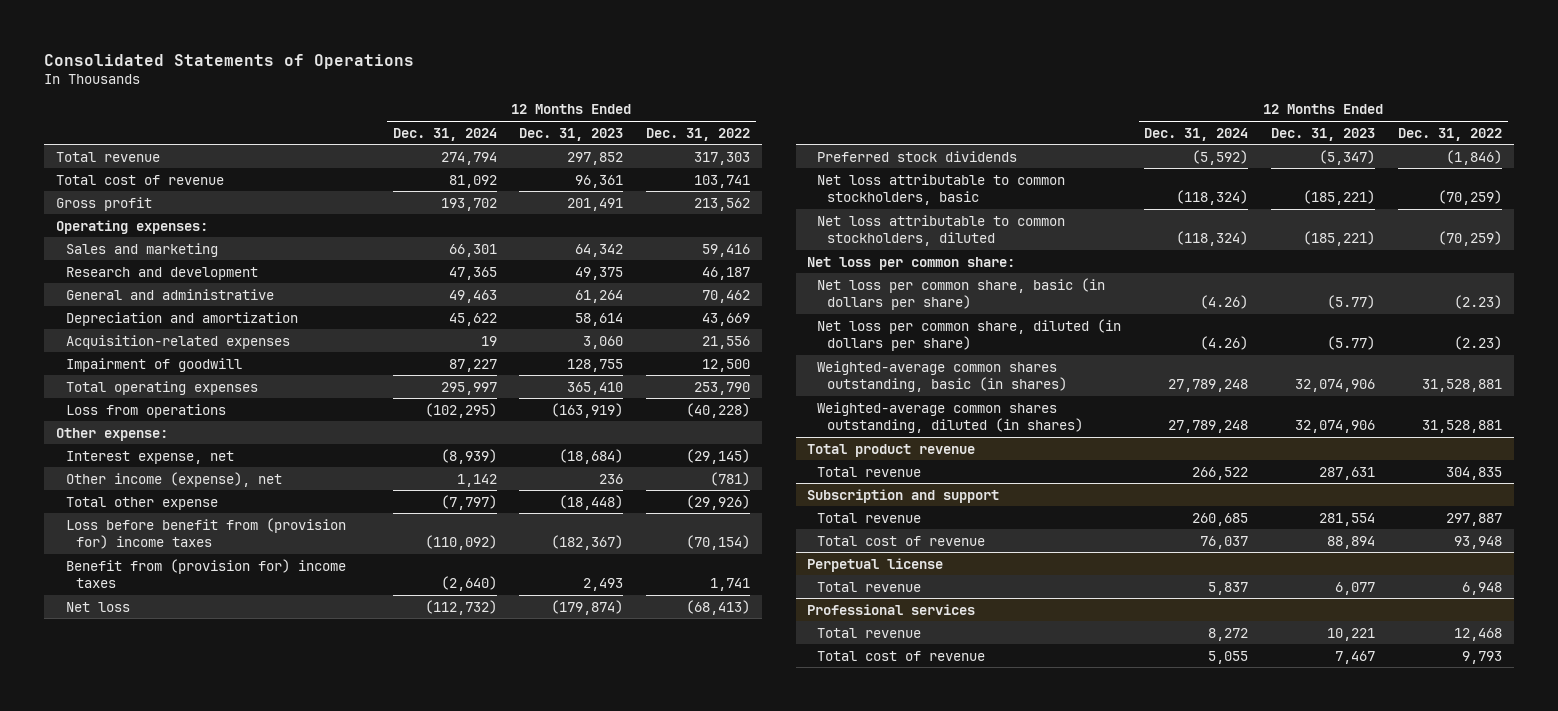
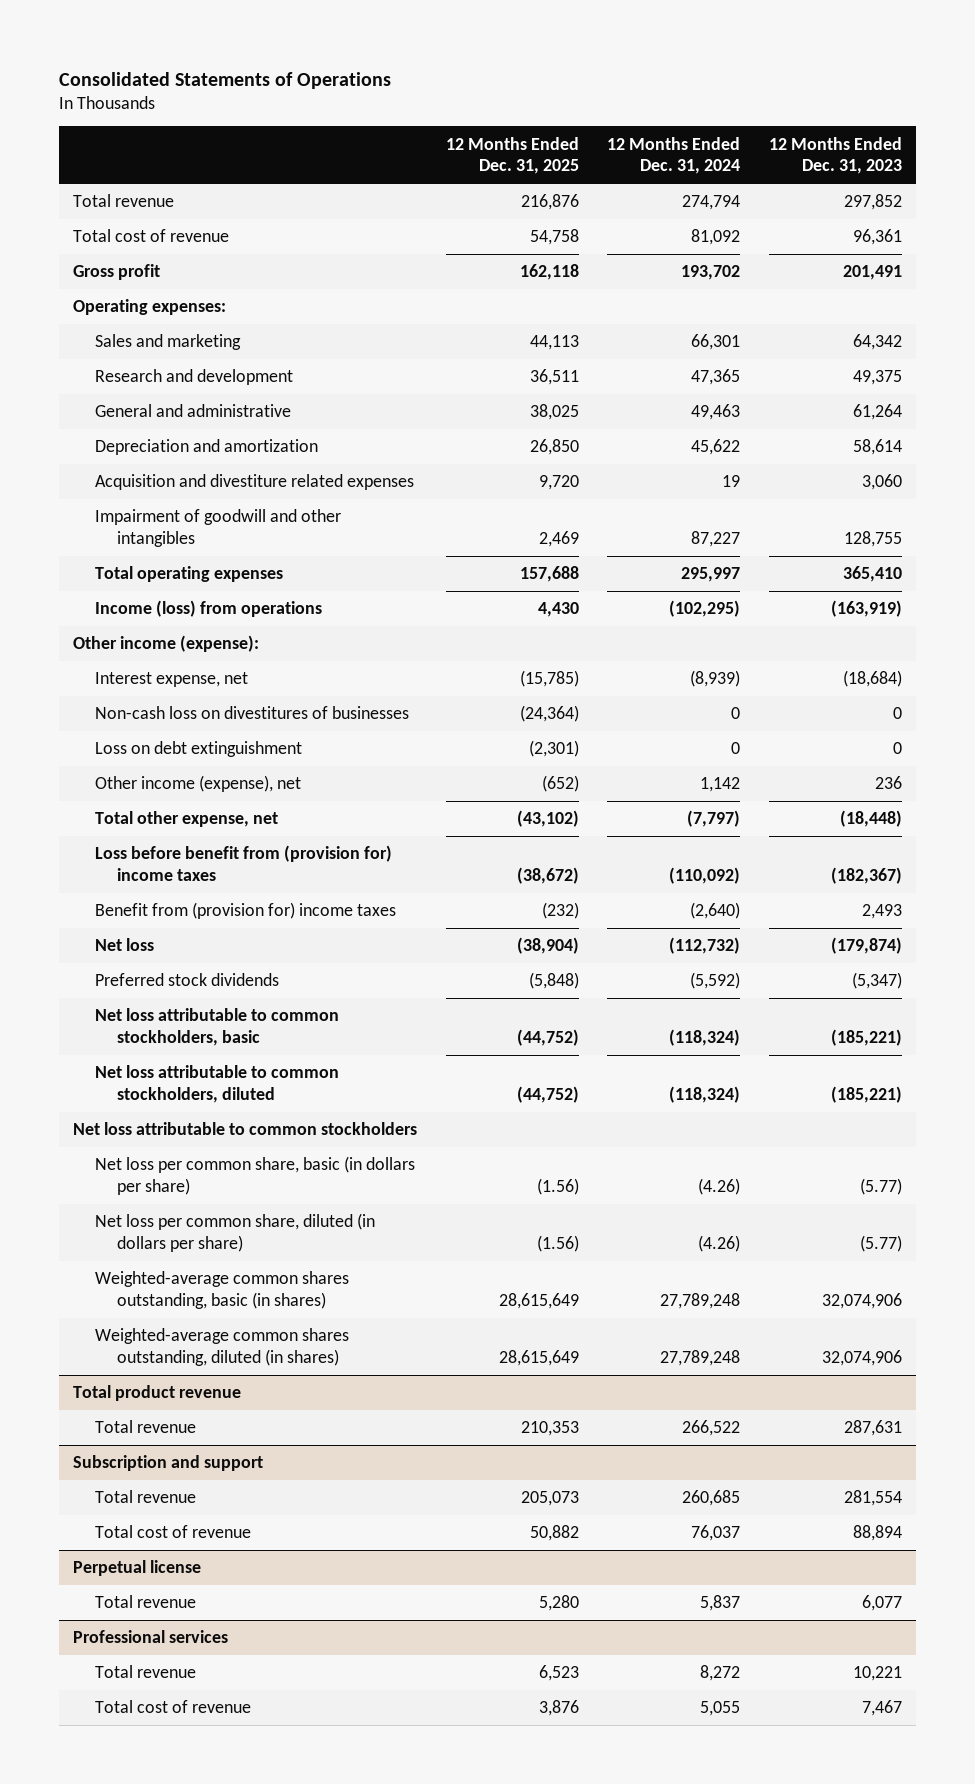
- | 12 Months Ended Dec. 31, 2024 | 12 Months Ended Dec. 31, 2023 | 12 Months Ended Dec. 31, 2022
+ | 12 Months Ended Dec. 31, 2025 | 12 Months Ended Dec. 31, 2024 | 12 Months Ended Dec. 31, 2023
- Acquisition-related expenses | 19 | 3,060 | 21,556
- Impairment of goodwill | 87,227 | 128,755 | 12,500
+ Acquisition and divestiture related expenses | 9,720 | 19 | 3,060
+ Impairment of goodwill and other intangibles | 2,469 | 87,227 | 128,755
- Loss from operations | (102,295) | (163,919) | (40,228)
- Other expense:
+ Income (loss) from operations | 4,430 | (102,295) | (163,919)
+ Other income (expense):
+ Non-cash loss on divestitures of businesses | (24,364) | 0 | 0
+ Loss on debt extinguishment | (2,301) | 0 | 0
- Total other expense | (7,797) | (18,448) | (29,926)
+ Total other expense, net | (43,102) | (7,797) | (18,448)
- Net loss per common share:
+ Net loss attributable to common stockholders

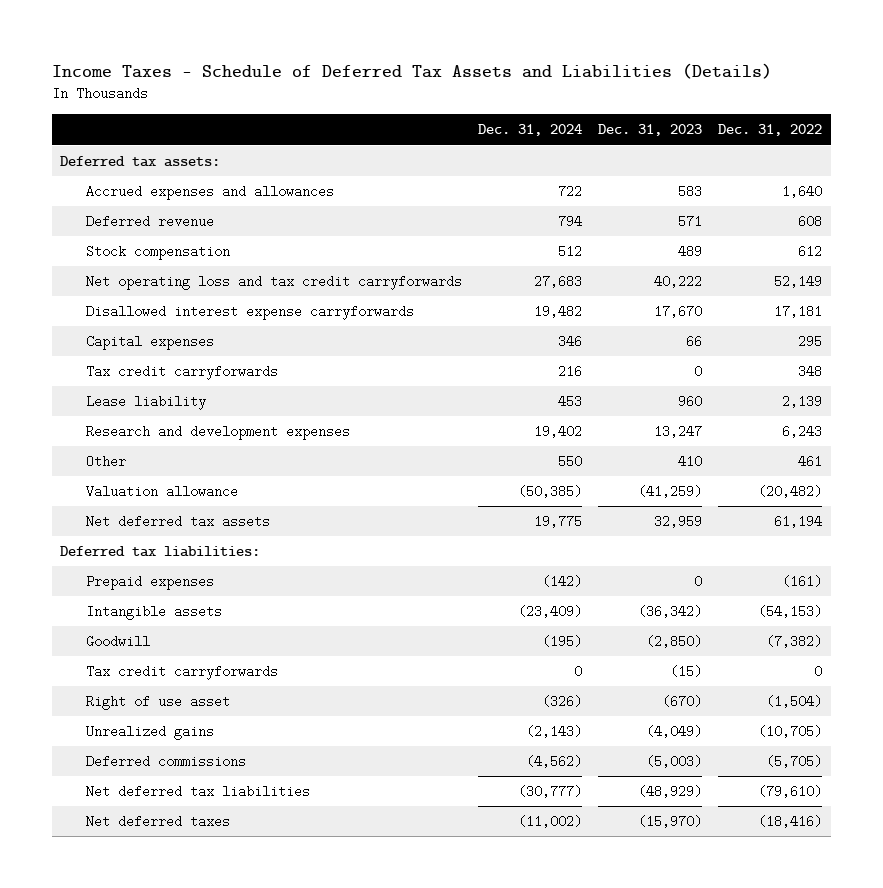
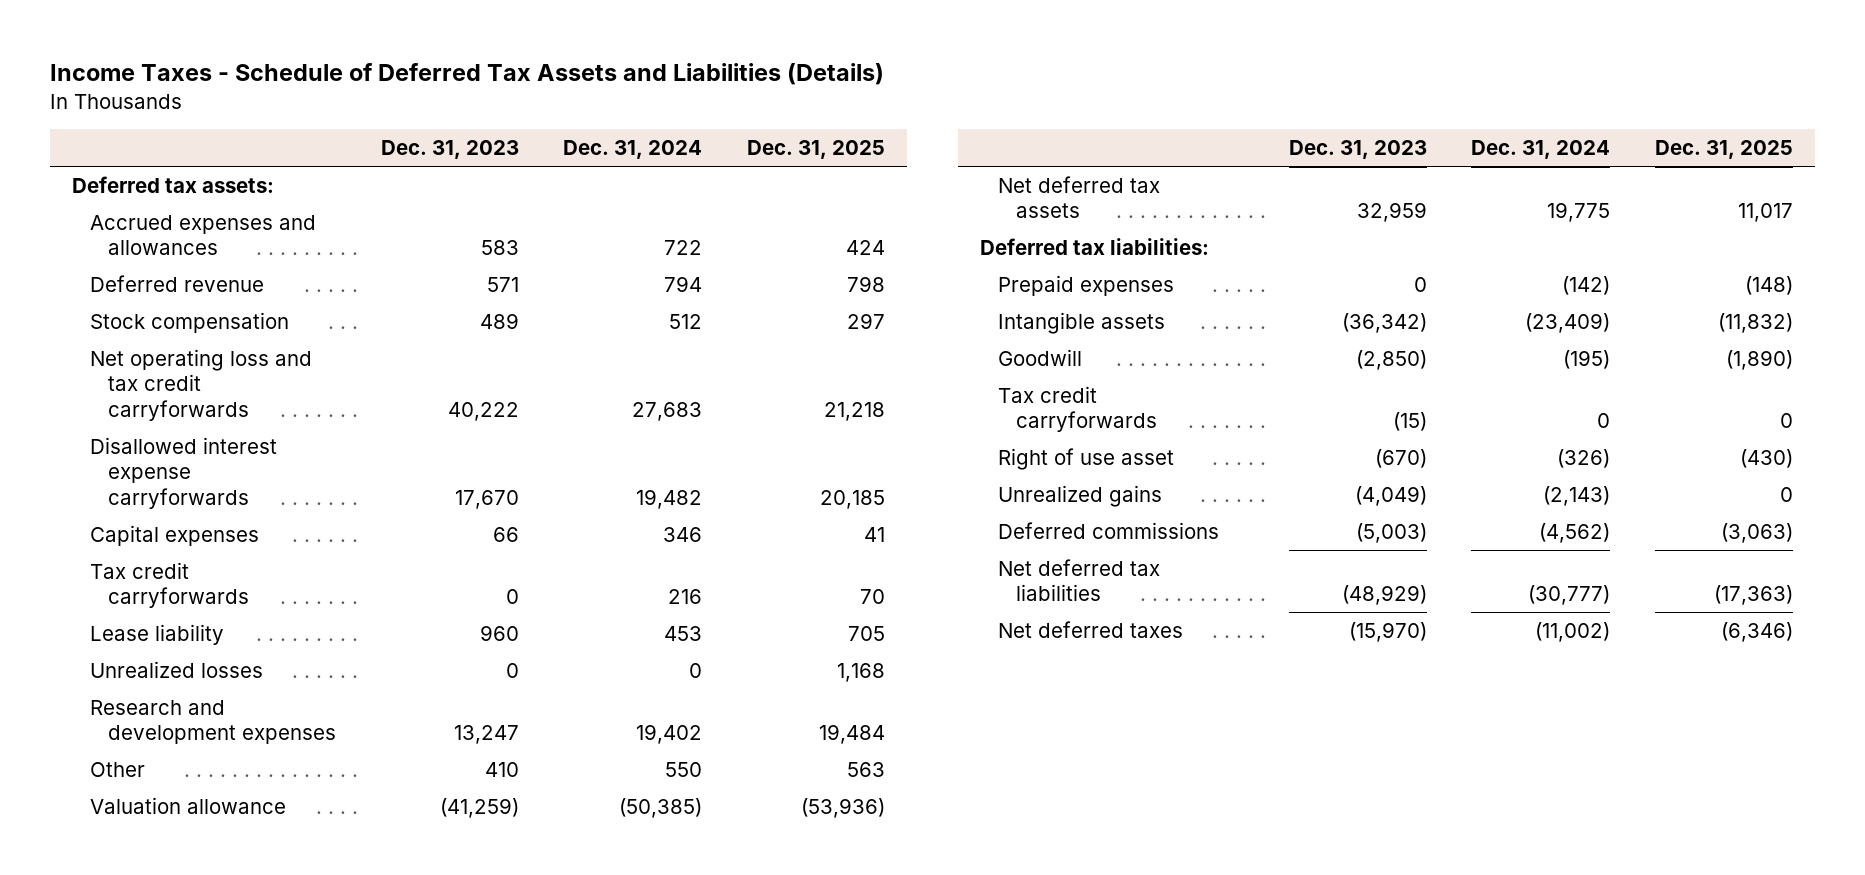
- | Dec. 31, 2024 | Dec. 31, 2023 | Dec. 31, 2022
+ | Dec. 31, 2023 | Dec. 31, 2024 | Dec. 31, 2025
+ Unrealized losses | 0 | 0 | 1,168

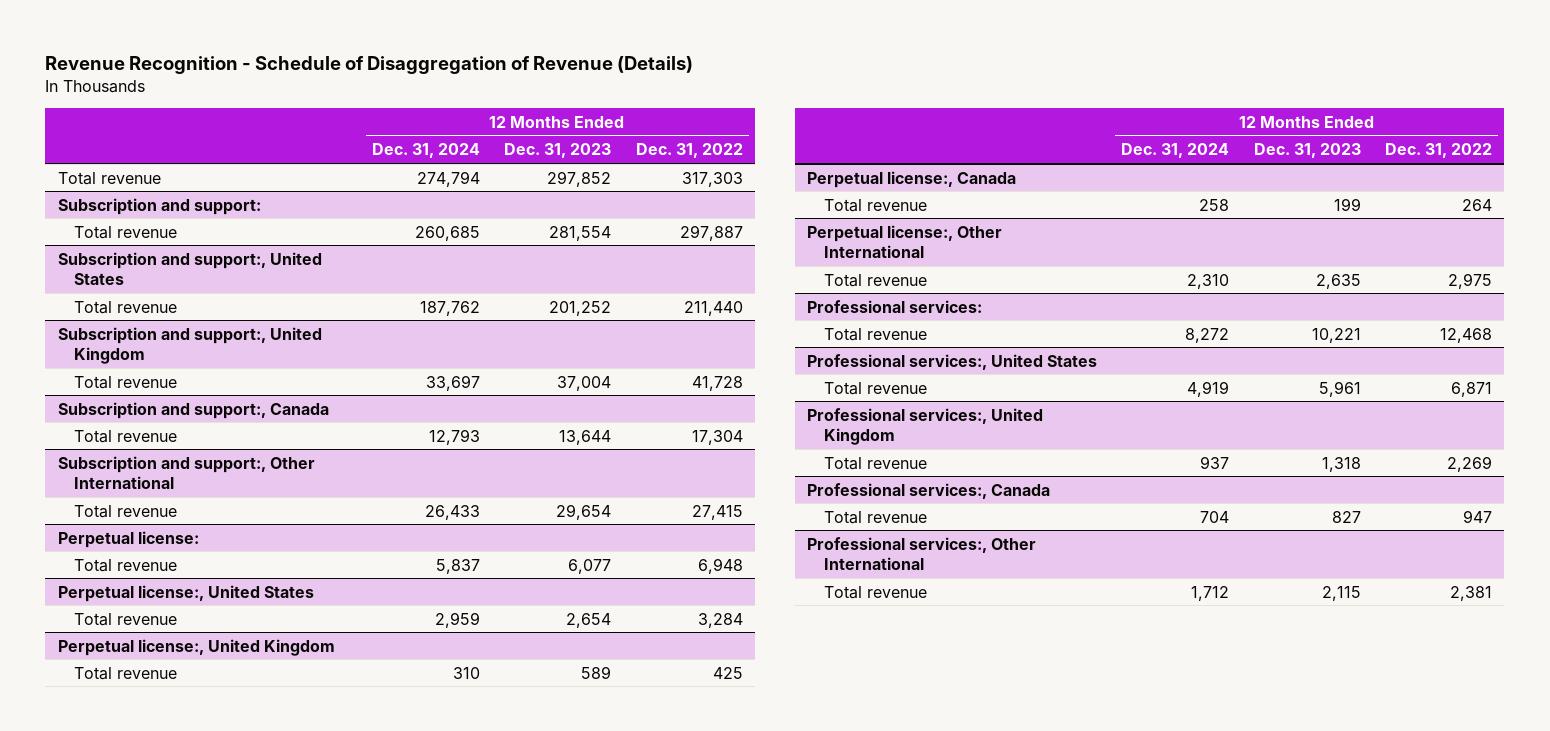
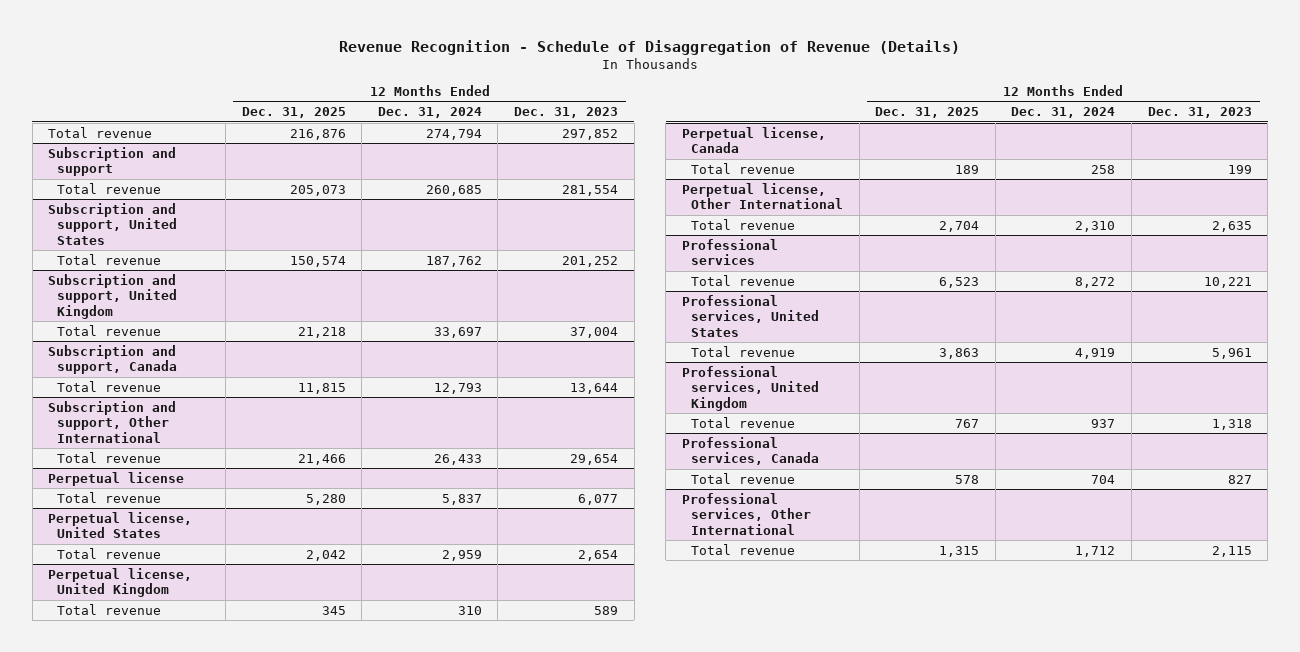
- | 12 Months Ended Dec. 31, 2024 | 12 Months Ended Dec. 31, 2023 | 12 Months Ended Dec. 31, 2022
+ | 12 Months Ended Dec. 31, 2025 | 12 Months Ended Dec. 31, 2024 | 12 Months Ended Dec. 31, 2023
- Subscription and support:
+ Subscription and support
- Subscription and support:, United States
+ Subscription and support, United States
- Subscription and support:, United Kingdom
+ Subscription and support, United Kingdom
- Subscription and support:, Canada
+ Subscription and support, Canada
- Subscription and support:, Other International
+ Subscription and support, Other International
- Perpetual license:
+ Perpetual license
- Perpetual license:, United States
+ Perpetual license, United States
- Perpetual license:, United Kingdom
+ Perpetual license, United Kingdom
- Perpetual license:, Canada
+ Perpetual license, Canada
- Perpetual license:, Other International
+ Perpetual license, Other International
- Professional services:
+ Professional services
- Professional services:, United States
+ Professional services, United States
- Professional services:, United Kingdom
+ Professional services, United Kingdom
- Professional services:, Canada
+ Professional services, Canada
- Professional services:, Other International
+ Professional services, Other International

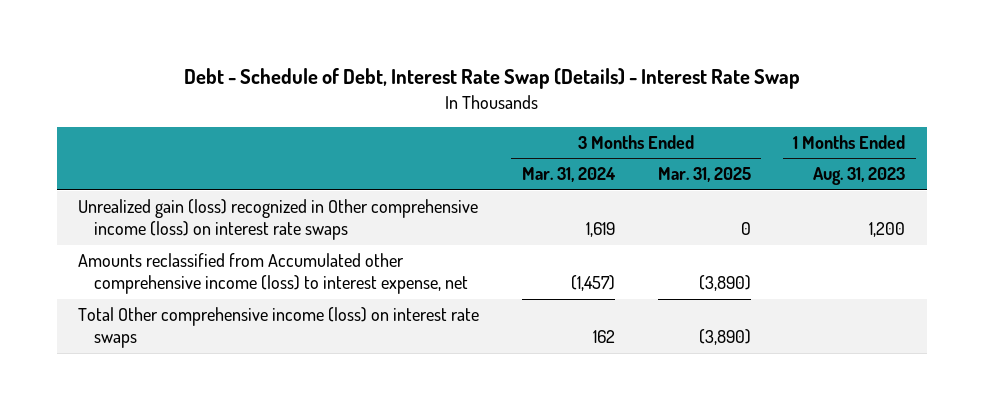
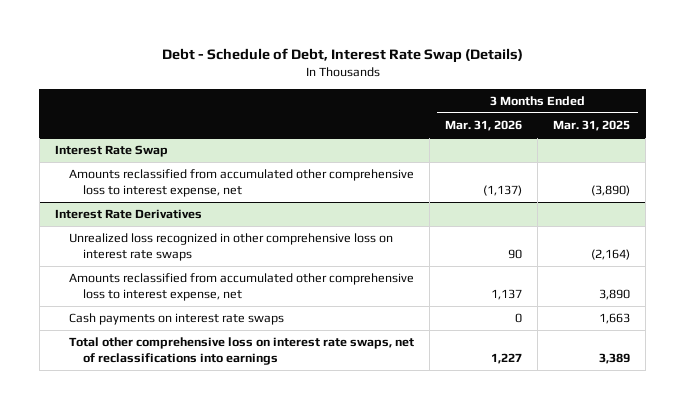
- Debt - Schedule of Debt, Interest Rate Swap (Details) - Interest Rate Swap
+ Debt - Schedule of Debt, Interest Rate Swap (Details)
- | 3 Months Ended Mar. 31, 2024 | 3 Months Ended Mar. 31, 2025 | 1 Months Ended Aug. 31, 2023
+ | 3 Months Ended Mar. 31, 2026 | 3 Months Ended Mar. 31, 2025
- Unrealized gain (loss) recognized in Other comprehensive income (loss) on interest rate swaps | 1,619 | 0 | 1,200
- Amounts reclassified from Accumulated other comprehensive income (loss) to interest expense, net | (1,457) | (3,890) |
- Total Other comprehensive income (loss) on interest rate swaps | 162 | (3,890) |
+ Interest Rate Swap
+ Amounts reclassified from accumulated other comprehensive loss to interest expense, net | (1,137) | (3,890)
+ Interest Rate Derivatives
+ Unrealized loss recognized in other comprehensive loss on interest rate swaps | 90 | (2,164)
+ Amounts reclassified from accumulated other comprehensive loss to interest expense, net | 1,137 | 3,890
+ Cash payments on interest rate swaps | 0 | 1,663
+ Total other comprehensive loss on interest rate swaps, net of reclassifications into earnings | 1,227 | 3,389

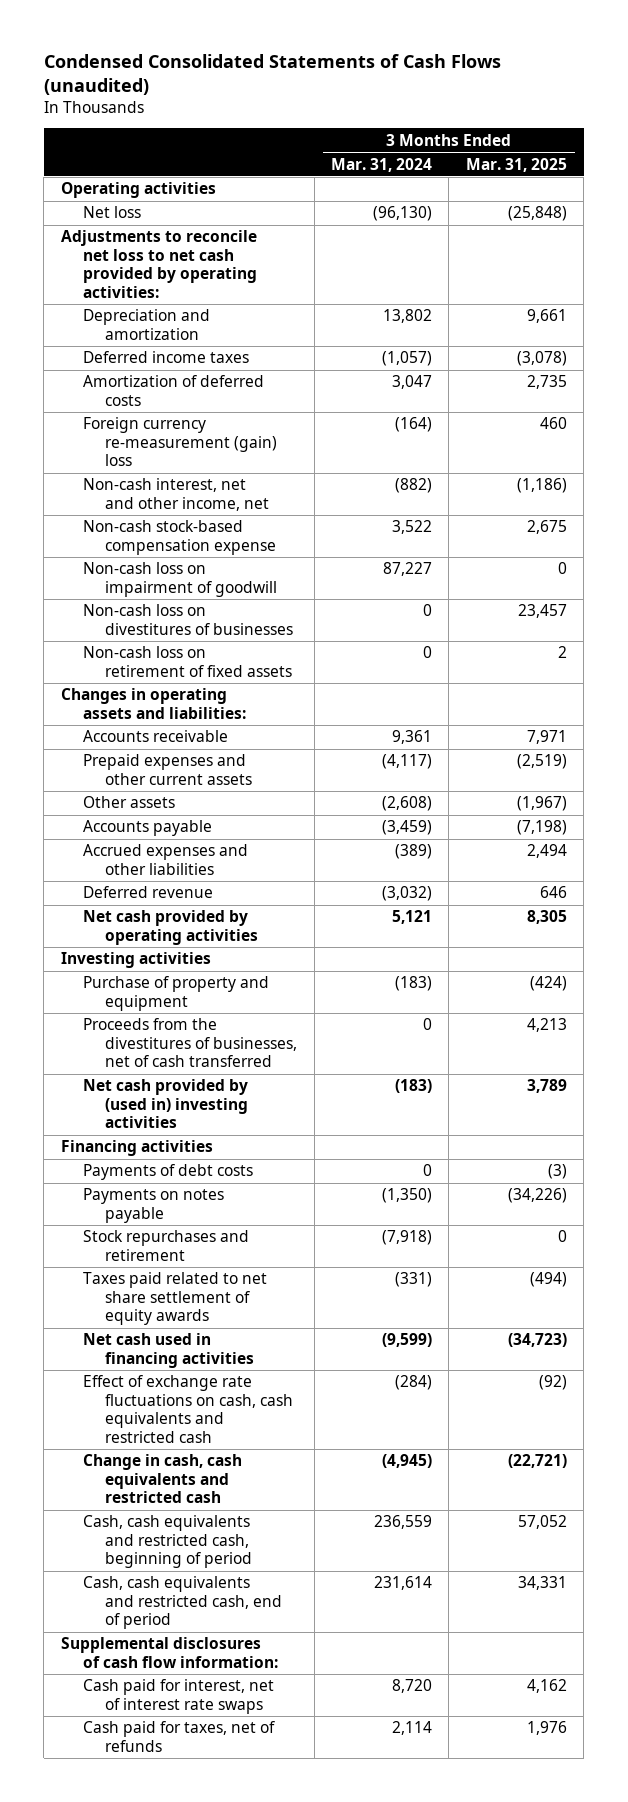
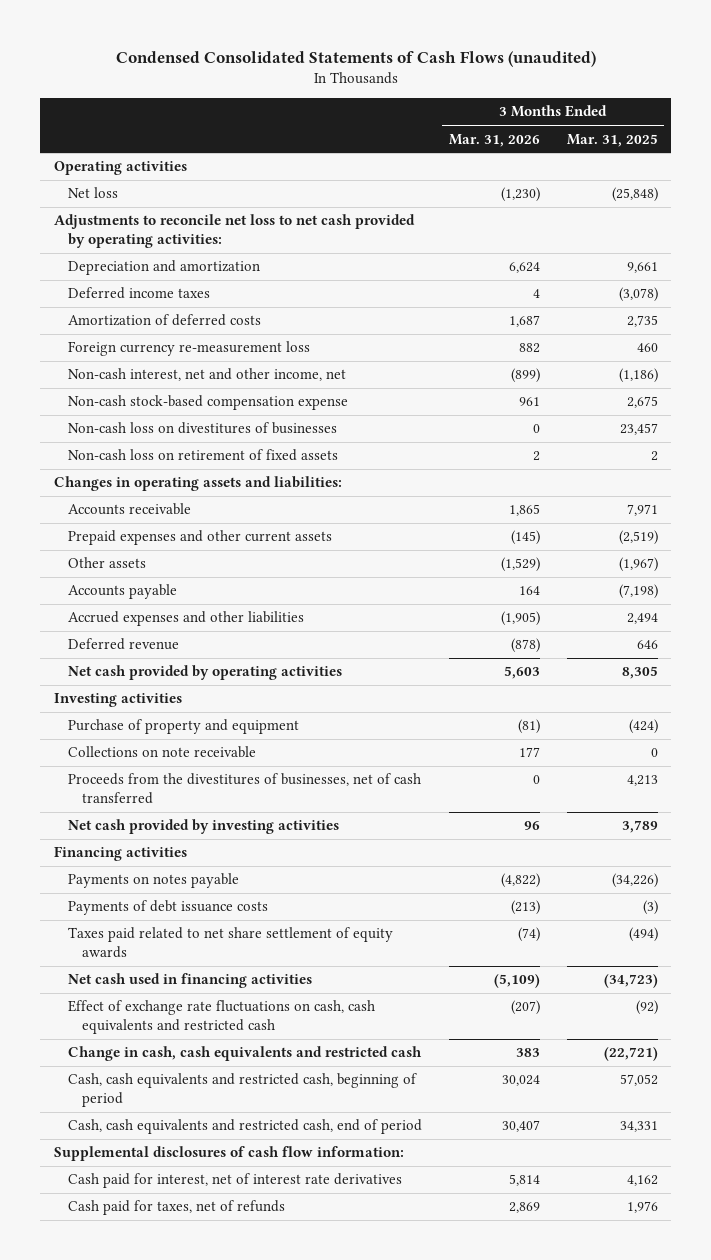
- | 3 Months Ended Mar. 31, 2024 | 3 Months Ended Mar. 31, 2025
+ | 3 Months Ended Mar. 31, 2026 | 3 Months Ended Mar. 31, 2025
- Foreign currency re-measurement (gain) loss | (164) | 460
+ Foreign currency re-measurement loss | 882 | 460
- Non-cash loss on impairment of goodwill | 87,227 | 0
+ Collections on note receivable | 177 | 0
- Net cash provided by (used in) investing activities | (183) | 3,789
+ Net cash provided by investing activities | 96 | 3,789
- Payments of debt costs | 0 | (3)
- Stock repurchases and retirement | (7,918) | 0
+ Payments of debt issuance costs | (213) | (3)
- Cash paid for interest, net of interest rate swaps | 8,720 | 4,162
+ Cash paid for interest, net of interest rate derivatives | 5,814 | 4,162

